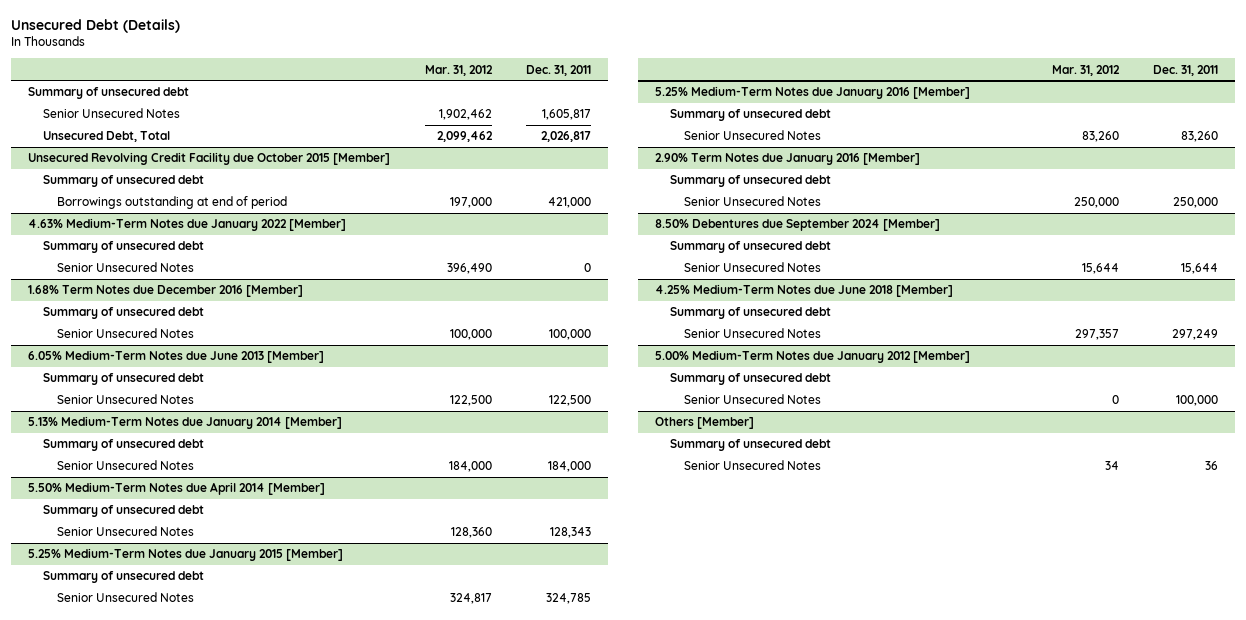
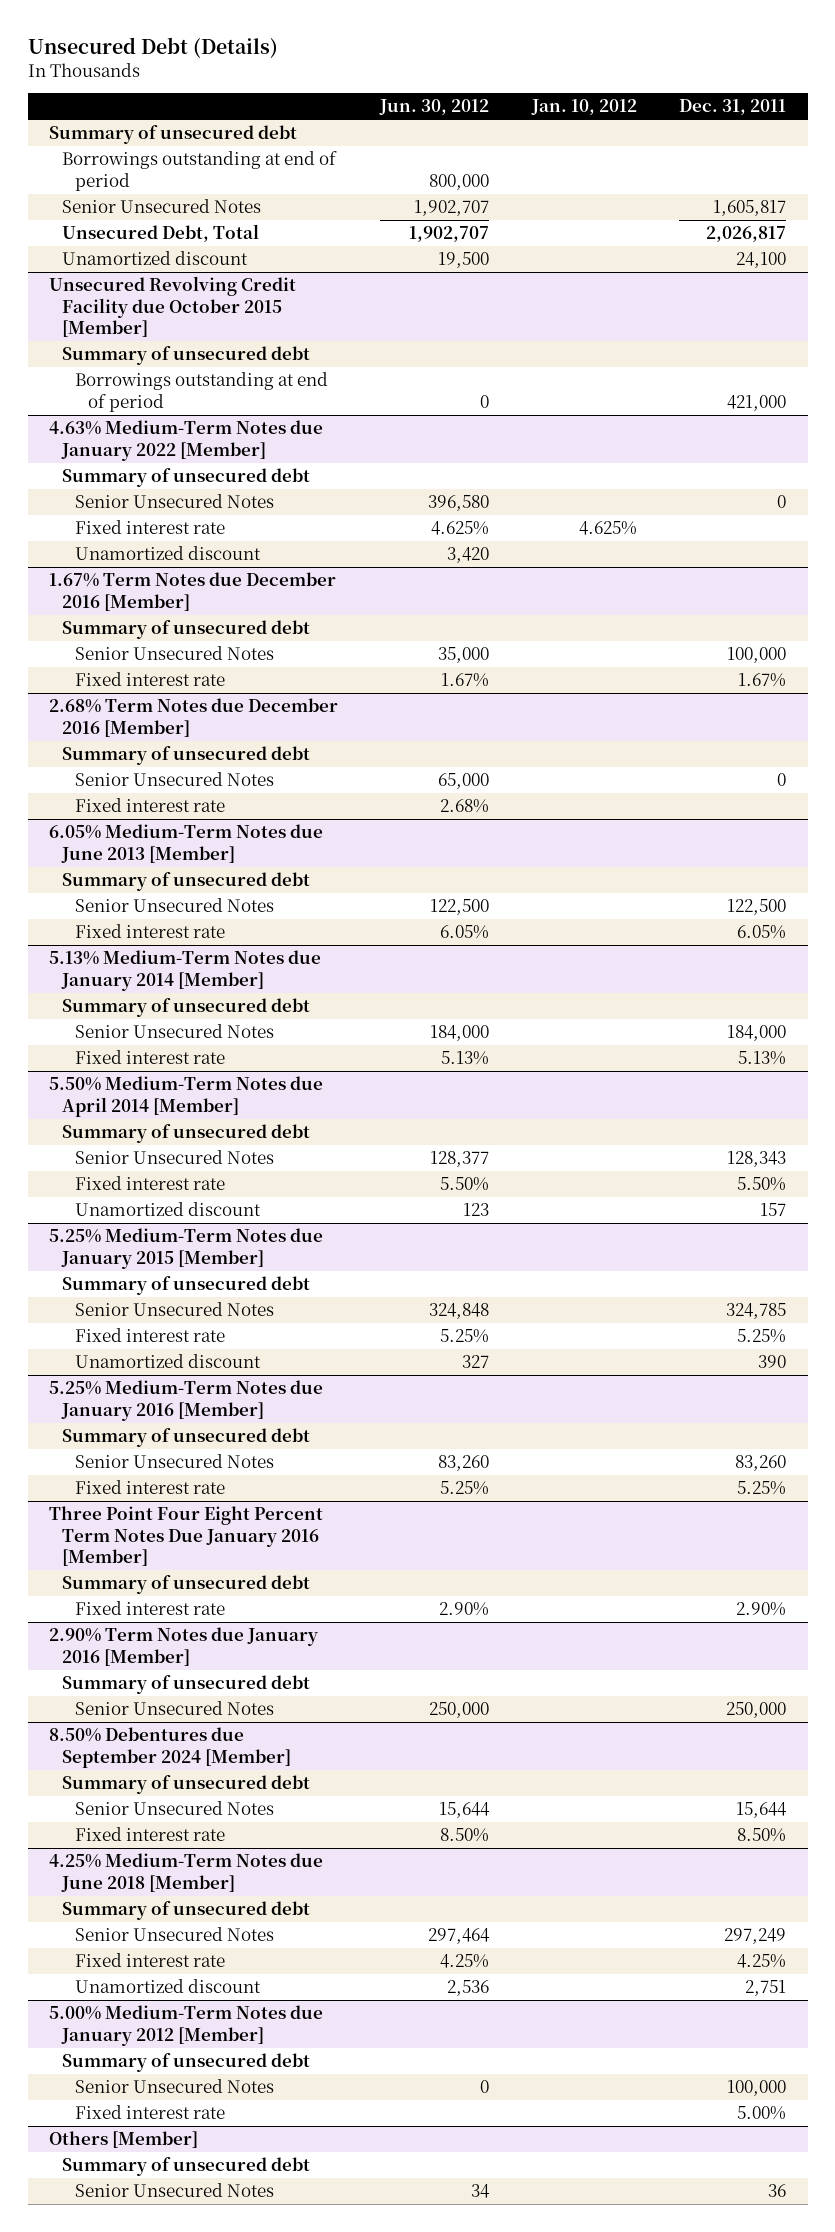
- | Mar. 31, 2012 | Dec. 31, 2011
+ | Jun. 30, 2012 | Jan. 10, 2012 | Dec. 31, 2011
+ Borrowings outstanding at end of period | 800,000 | |
+ Unamortized discount | 19,500 | | 24,100
- 1.68% Term Notes due December 2016 [Member]
@ 4.63% Medium-Term Notes due January 2022 [Member]
+ Fixed interest rate | 4.625% | 4.625% |
+ Unamortized discount | 3,420 | |
+ 1.67% Term Notes due December 2016 [Member]
+ Fixed interest rate | 1.67% | | 1.67%
+ 2.68% Term Notes due December 2016 [Member]
+ Summary of unsecured debt
+ Senior Unsecured Notes | 65,000 | | 0
+ Fixed interest rate | 2.68% | |
@ 6.05% Medium-Term Notes due June 2013 [Member]
+ Fixed interest rate | 6.05% | | 6.05%
@ 5.13% Medium-Term Notes due January 2014 [Member]
+ Fixed interest rate | 5.13% | | 5.13%
@ 5.50% Medium-Term Notes due April 2014 [Member]
+ Fixed interest rate | 5.50% | | 5.50%
+ Unamortized discount | 123 | | 157
@ 5.25% Medium-Term Notes due January 2015 [Member]
+ Fixed interest rate | 5.25% | | 5.25%
+ Unamortized discount | 327 | | 390
@ 5.25% Medium-Term Notes due January 2016 [Member]
+ Fixed interest rate | 5.25% | | 5.25%
+ Three Point Four Eight Percent Term Notes Due January 2016 [Member]
+ Summary of unsecured debt
+ Fixed interest rate | 2.90% | | 2.90%
@ 8.50% Debentures due September 2024 [Member]
+ Fixed interest rate | 8.50% | | 8.50%
@ 4.25% Medium-Term Notes due June 2018 [Member]
+ Fixed interest rate | 4.25% | | 4.25%
+ Unamortized discount | 2,536 | | 2,751
@ 5.00% Medium-Term Notes due January 2012 [Member]
+ Fixed interest rate | | | 5.00%

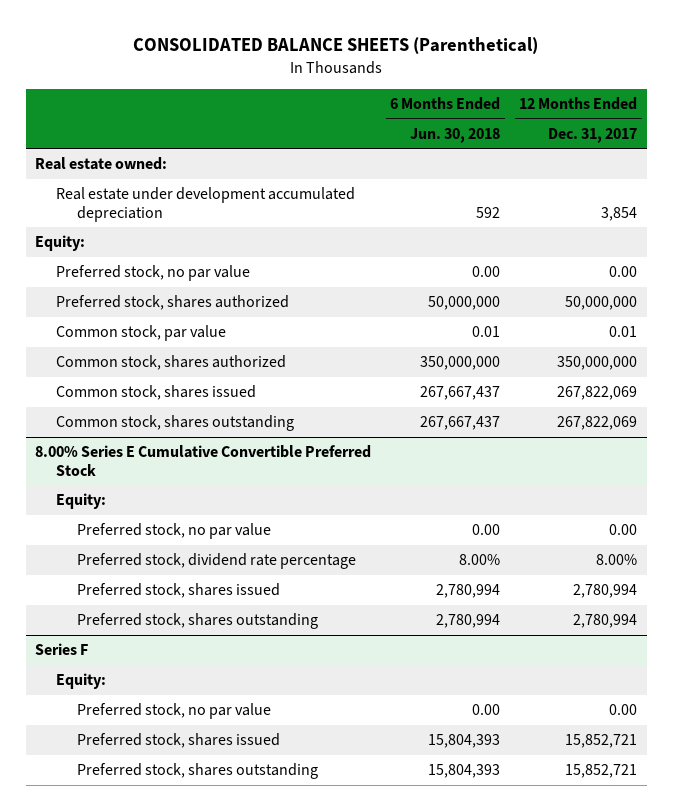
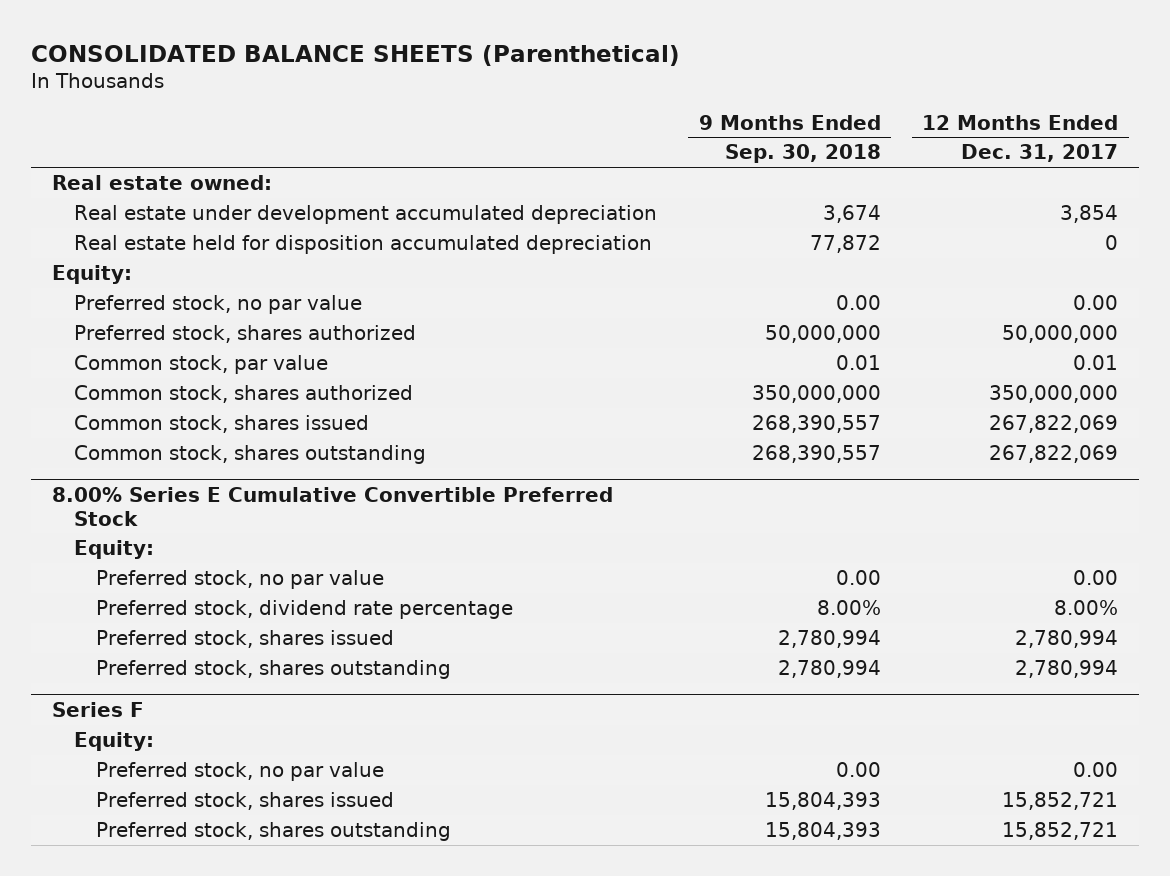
- | 6 Months Ended Jun. 30, 2018 | 12 Months Ended Dec. 31, 2017
+ | 9 Months Ended Sep. 30, 2018 | 12 Months Ended Dec. 31, 2017
+ Real estate held for disposition accumulated depreciation | 77,872 | 0

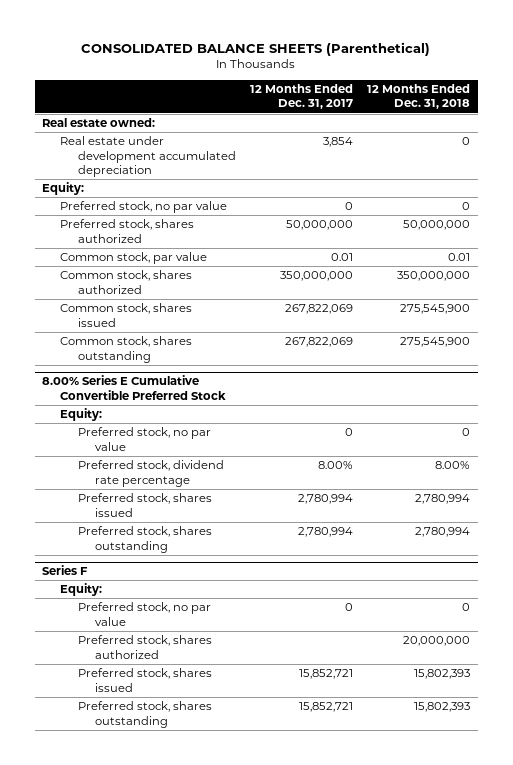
- | 9 Months Ended Sep. 30, 2018 | 12 Months Ended Dec. 31, 2017
+ | 12 Months Ended Dec. 31, 2017 | 12 Months Ended Dec. 31, 2018
- Real estate held for disposition accumulated depreciation | 77,872 | 0
- Preferred stock, no par value | 0.00 | 0.00
+ Preferred stock, no par value | 0 | 0
@ 8.00% Series E Cumulative Convertible Preferred Stock
- Preferred stock, no par value | 0.00 | 0.00
+ Preferred stock, no par value | 0 | 0
@ Series F
- Preferred stock, no par value | 0.00 | 0.00
+ Preferred stock, no par value | 0 | 0
+ Preferred stock, shares authorized | | 20,000,000

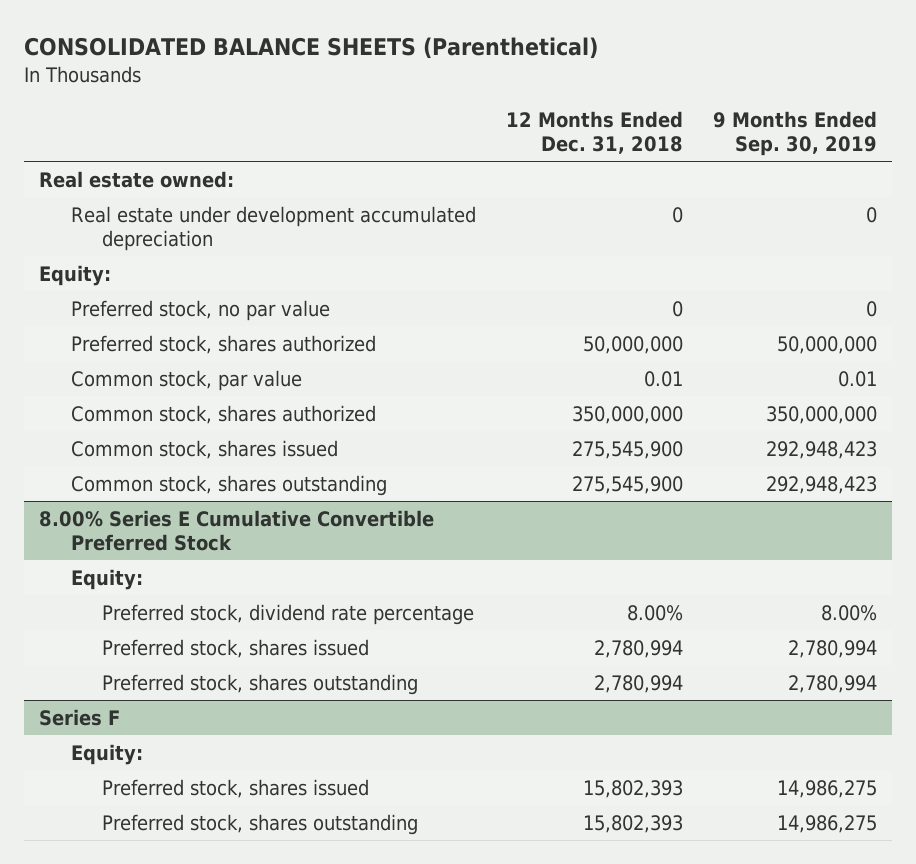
- | 12 Months Ended Dec. 31, 2017 | 12 Months Ended Dec. 31, 2018
+ | 12 Months Ended Dec. 31, 2018 | 9 Months Ended Sep. 30, 2019
@ 8.00% Series E Cumulative Convertible Preferred Stock
- Preferred stock, no par value | 0 | 0
@ Series F
- Preferred stock, no par value | 0 | 0
- Preferred stock, shares authorized | | 20,000,000

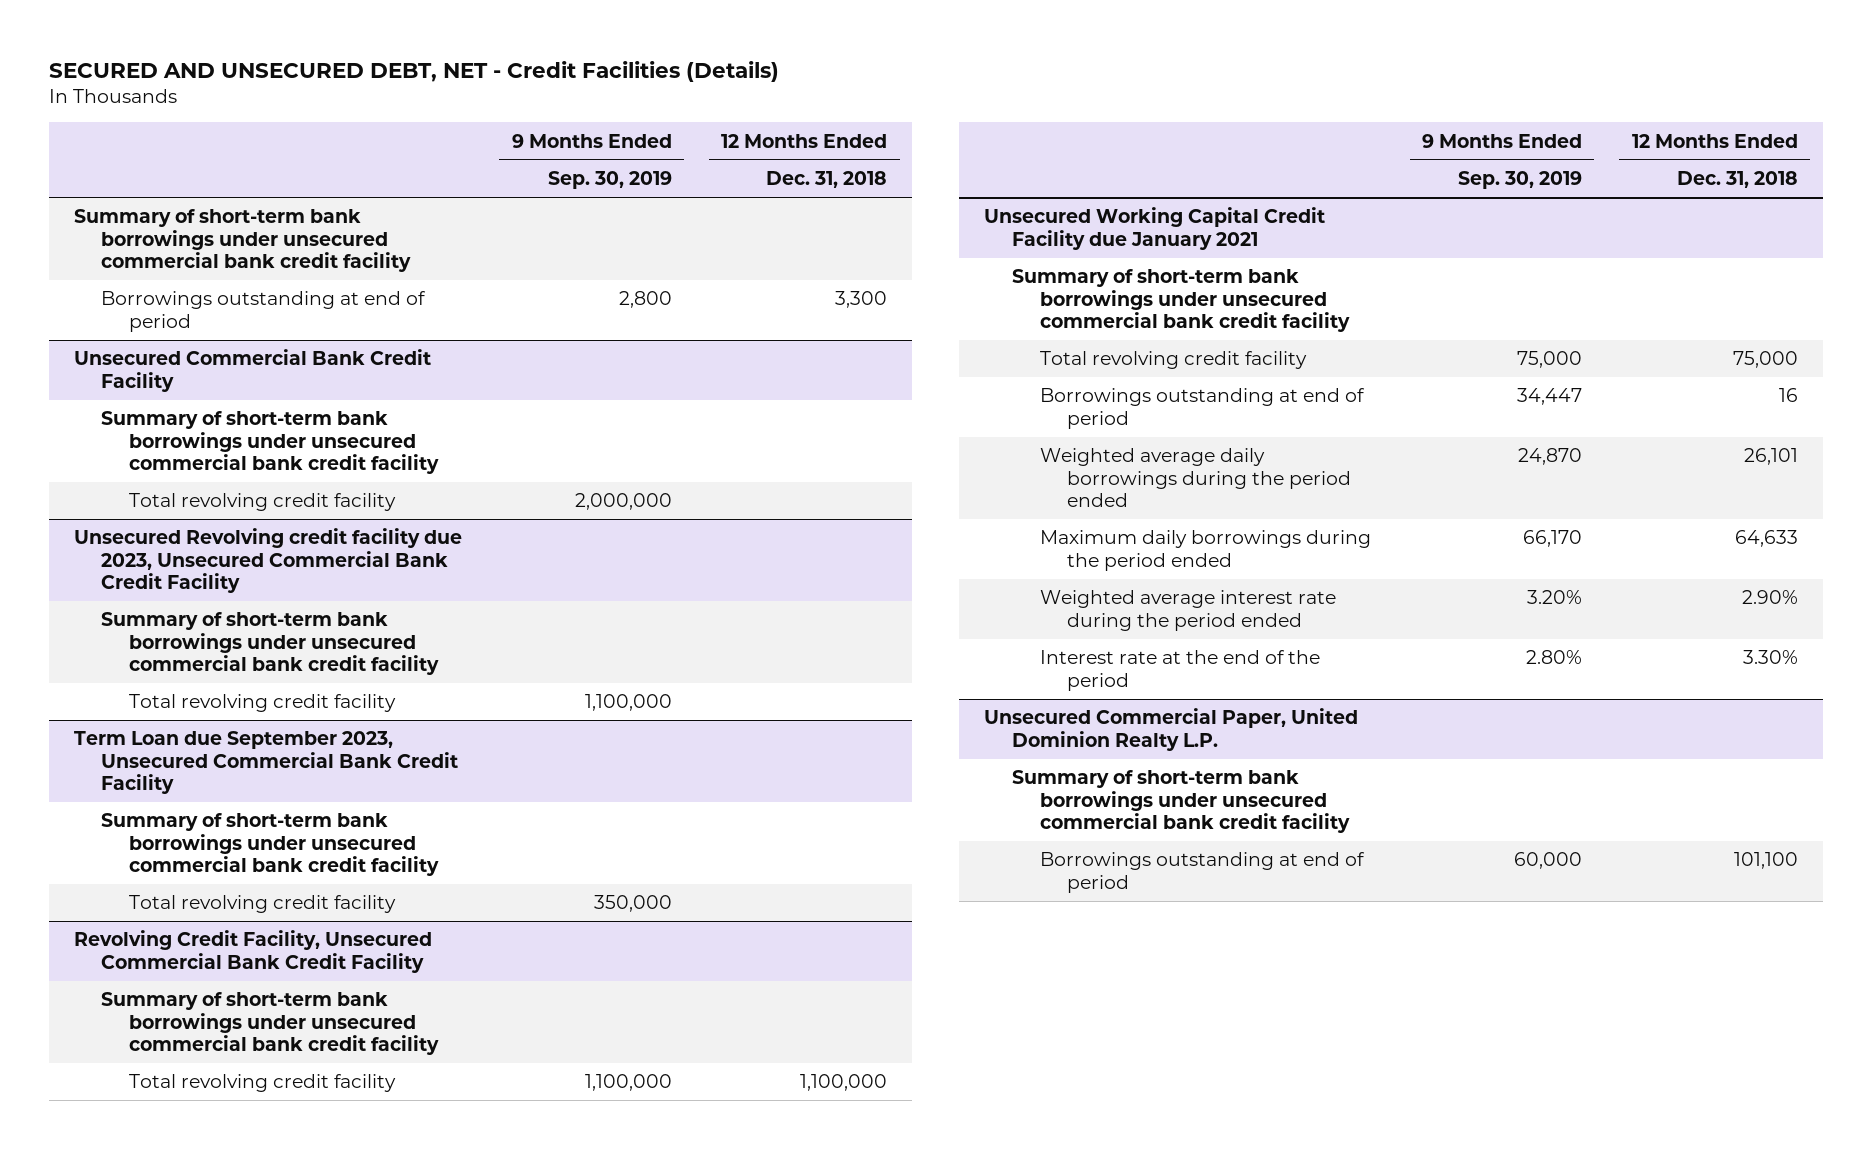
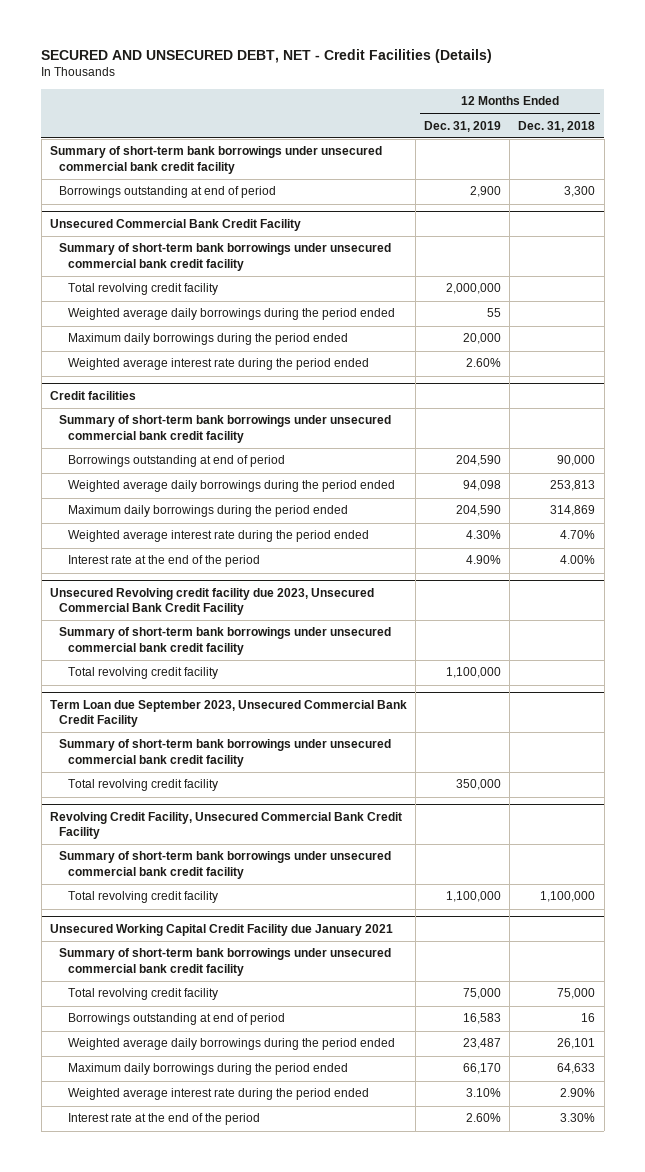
- | 9 Months Ended Sep. 30, 2019 | 12 Months Ended Dec. 31, 2018
+ | 12 Months Ended Dec. 31, 2019 | 12 Months Ended Dec. 31, 2018
@ Unsecured Commercial Bank Credit Facility
+ Weighted average daily borrowings during the period ended | 55 |
+ Maximum daily borrowings during the period ended | 20,000 |
+ Weighted average interest rate during the period ended | 2.60% |
+ Credit facilities
+ Summary of short-term bank borrowings under unsecured commercial bank credit facility
+ Borrowings outstanding at end of period | 204,590 | 90,000
+ Weighted average daily borrowings during the period ended | 94,098 | 253,813
+ Maximum daily borrowings during the period ended | 204,590 | 314,869
+ Weighted average interest rate during the period ended | 4.30% | 4.70%
+ Interest rate at the end of the period | 4.90% | 4.00%
- Unsecured Commercial Paper, United Dominion Realty L.P.
- Summary of short-term bank borrowings under unsecured commercial bank credit facility
- Borrowings outstanding at end of period | 60,000 | 101,100

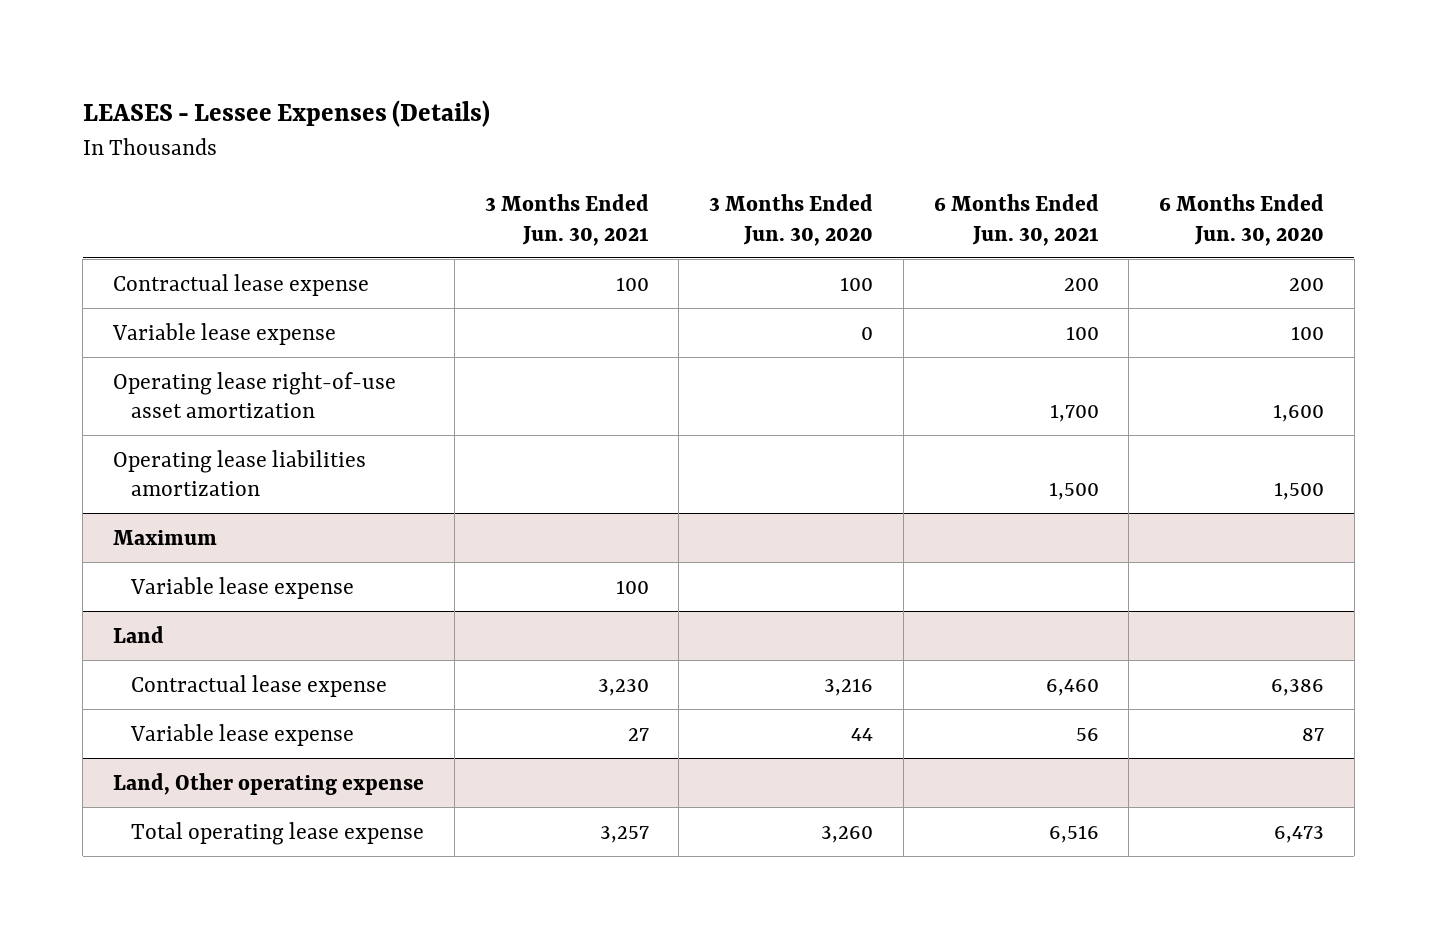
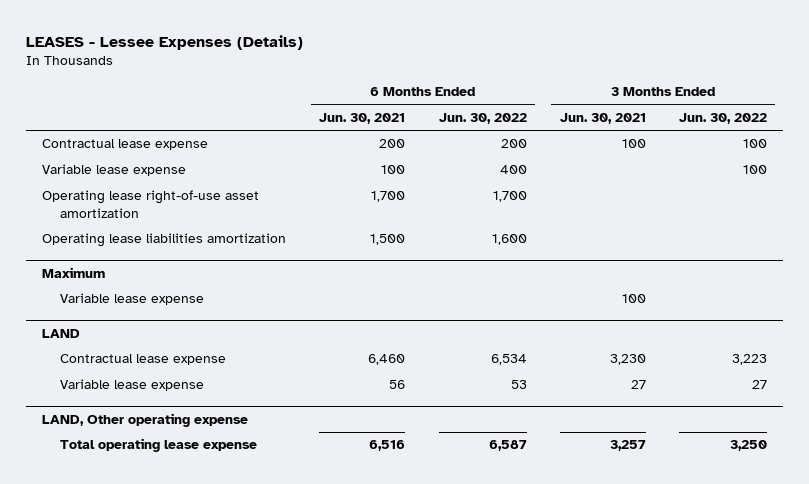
- | 3 Months Ended Jun. 30, 2021 | 3 Months Ended Jun. 30, 2020 | 6 Months Ended Jun. 30, 2021 | 6 Months Ended Jun. 30, 2020
+ | 6 Months Ended Jun. 30, 2021 | 6 Months Ended Jun. 30, 2022 | 3 Months Ended Jun. 30, 2021 | 3 Months Ended Jun. 30, 2022
- Land
+ LAND
- Land, Other operating expense
+ LAND, Other operating expense

